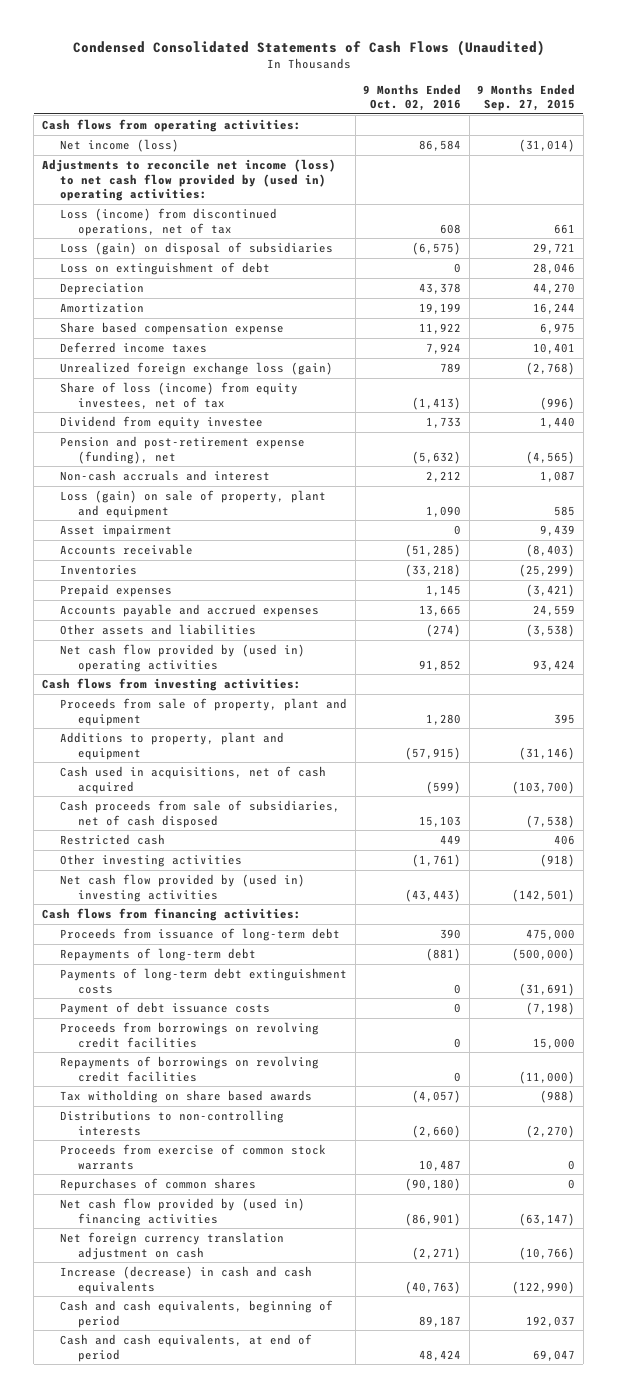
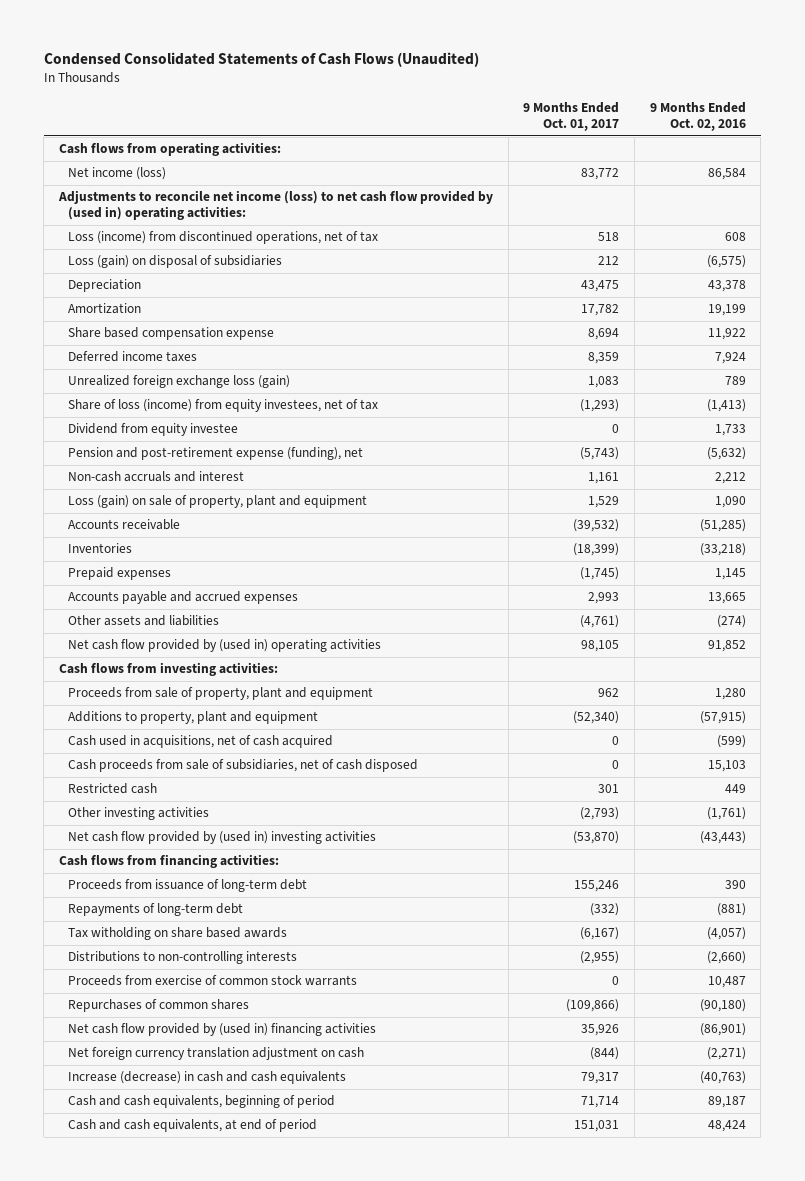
- | 9 Months Ended Oct. 02, 2016 | 9 Months Ended Sep. 27, 2015
+ | 9 Months Ended Oct. 01, 2017 | 9 Months Ended Oct. 02, 2016
- Loss on extinguishment of debt | 0 | 28,046
- Asset impairment | 0 | 9,439
- Payments of long-term debt extinguishment costs | 0 | (31,691)
- Payment of debt issuance costs | 0 | (7,198)
- Proceeds from borrowings on revolving credit facilities | 0 | 15,000
- Repayments of borrowings on revolving credit facilities | 0 | (11,000)

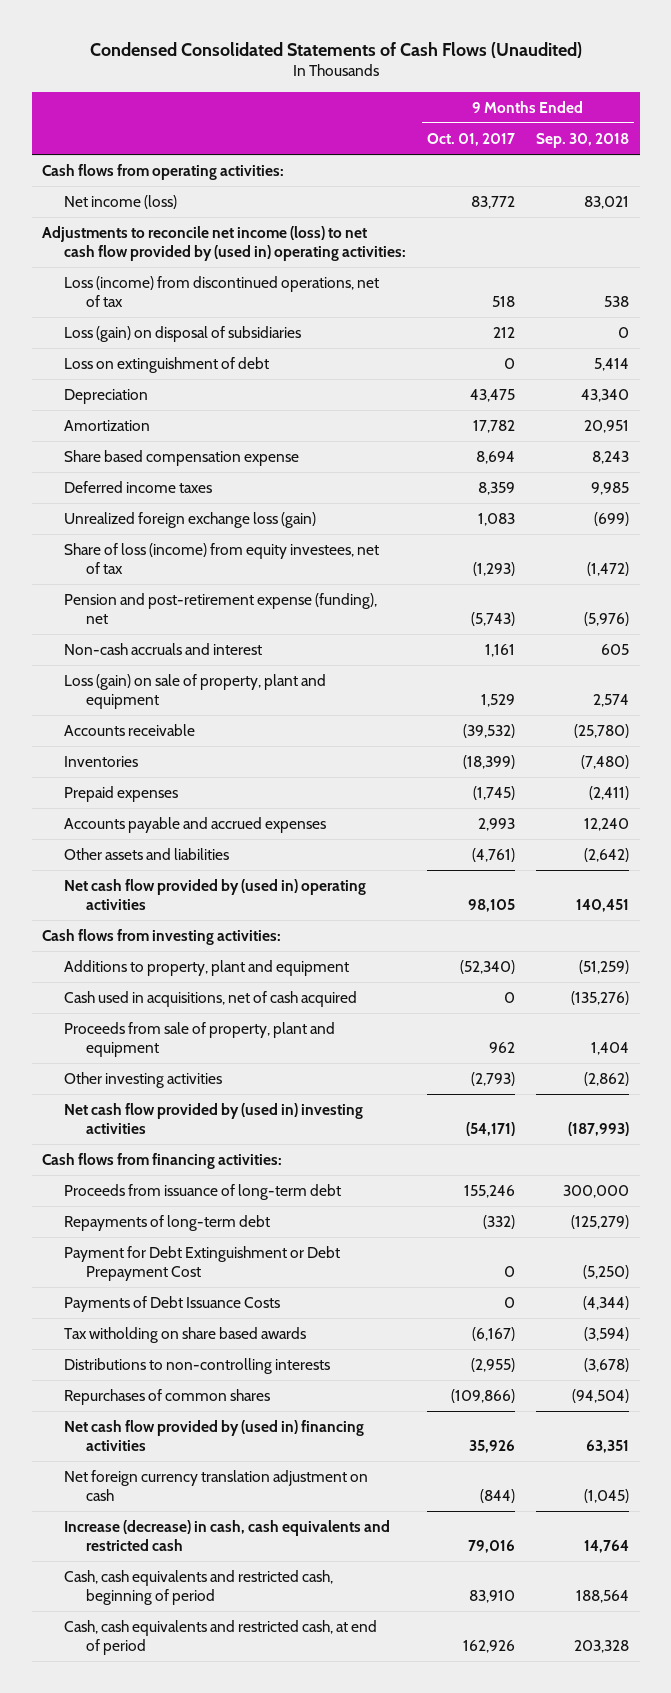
- | 9 Months Ended Oct. 01, 2017 | 9 Months Ended Oct. 02, 2016
+ | 9 Months Ended Oct. 01, 2017 | 9 Months Ended Sep. 30, 2018
+ Loss on extinguishment of debt | 0 | 5,414
- Dividend from equity investee | 0 | 1,733
- Cash proceeds from sale of subsidiaries, net of cash disposed | 0 | 15,103
- Restricted cash | 301 | 449
moved down: Proceeds from sale of property, plant and equipment | 962 | 1,404
- Net cash flow provided by (used in) investing activities | (53,870) | (43,443)
+ Net cash flow provided by (used in) investing activities | (54,171) | (187,993)
+ Payment for Debt Extinguishment or Debt Prepayment Cost | 0 | (5,250)
+ Payments of Debt Issuance Costs | 0 | (4,344)
- Proceeds from exercise of common stock warrants | 0 | 10,487
- Increase (decrease) in cash and cash equivalents | 79,317 | (40,763)
- Cash and cash equivalents, beginning of period | 71,714 | 89,187
- Cash and cash equivalents, at end of period | 151,031 | 48,424
+ Increase (decrease) in cash, cash equivalents and restricted cash | 79,016 | 14,764
+ Cash, cash equivalents and restricted cash, beginning of period | 83,910 | 188,564
+ Cash, cash equivalents and restricted cash, at end of period | 162,926 | 203,328

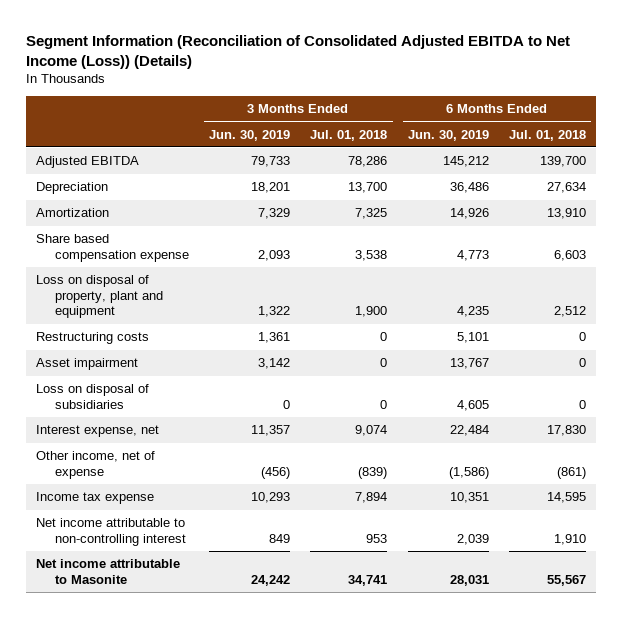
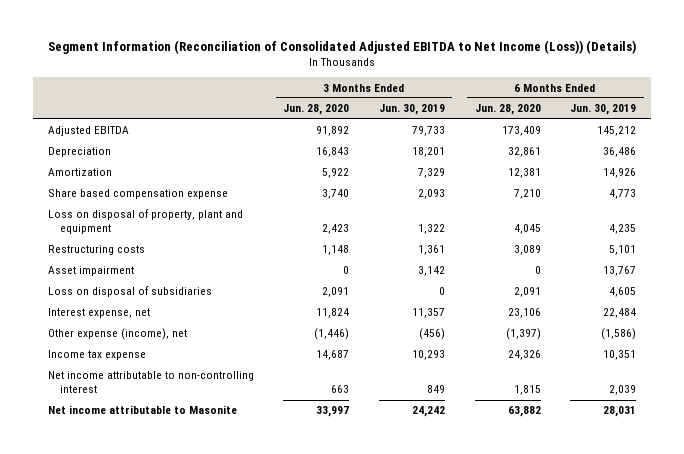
- | 3 Months Ended Jun. 30, 2019 | 3 Months Ended Jul. 01, 2018 | 6 Months Ended Jun. 30, 2019 | 6 Months Ended Jul. 01, 2018
+ | 3 Months Ended Jun. 28, 2020 | 3 Months Ended Jun. 30, 2019 | 6 Months Ended Jun. 28, 2020 | 6 Months Ended Jun. 30, 2019
- Other income, net of expense | (456) | (839) | (1,586) | (861)
+ Other expense (income), net | (1,446) | (456) | (1,397) | (1,586)

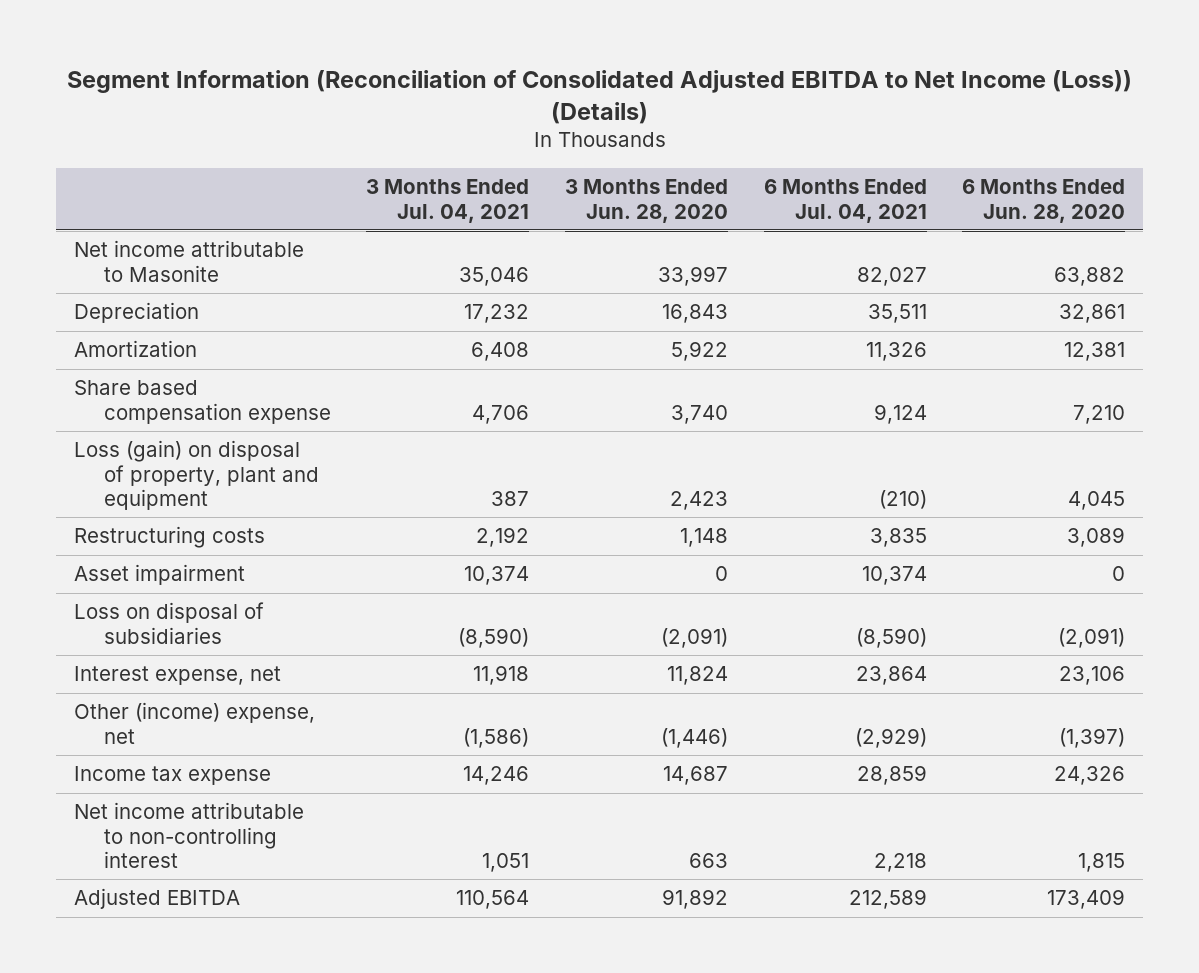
- | 3 Months Ended Jun. 28, 2020 | 3 Months Ended Jun. 30, 2019 | 6 Months Ended Jun. 28, 2020 | 6 Months Ended Jun. 30, 2019
+ | 3 Months Ended Jul. 04, 2021 | 3 Months Ended Jun. 28, 2020 | 6 Months Ended Jul. 04, 2021 | 6 Months Ended Jun. 28, 2020
moved up: Net income attributable to Masonite | 35,046 | 33,997 | 82,027 | 63,882
- Loss on disposal of property, plant and equipment | 2,423 | 1,322 | 4,045 | 4,235
+ Loss (gain) on disposal of property, plant and equipment | 387 | 2,423 | (210) | 4,045
- Loss on disposal of subsidiaries | 2,091 | 0 | 2,091 | 4,605
+ Loss on disposal of subsidiaries | (8,590) | (2,091) | (8,590) | (2,091)
- Other expense (income), net | (1,446) | (456) | (1,397) | (1,586)
+ Other (income) expense, net | (1,586) | (1,446) | (2,929) | (1,397)
moved down: Adjusted EBITDA | 110,564 | 91,892 | 212,589 | 173,409

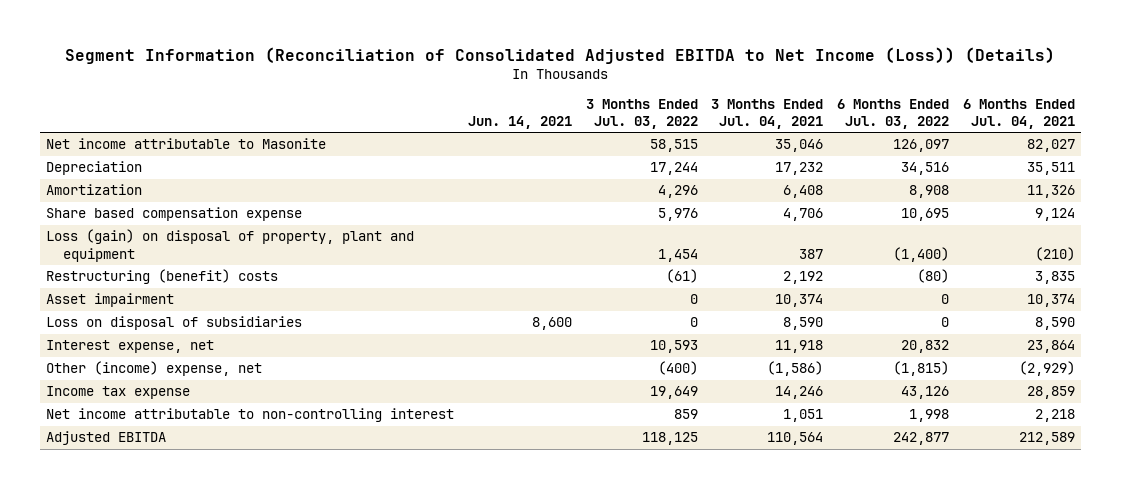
- | 3 Months Ended Jul. 04, 2021 | 3 Months Ended Jun. 28, 2020 | 6 Months Ended Jul. 04, 2021 | 6 Months Ended Jun. 28, 2020
+ | Jun. 14, 2021 | 3 Months Ended Jul. 03, 2022 | 3 Months Ended Jul. 04, 2021 | 6 Months Ended Jul. 03, 2022 | 6 Months Ended Jul. 04, 2021
- Restructuring costs | 2,192 | 1,148 | 3,835 | 3,089
+ Restructuring (benefit) costs | | (61) | 2,192 | (80) | 3,835
- Loss on disposal of subsidiaries | (8,590) | (2,091) | (8,590) | (2,091)
+ Loss on disposal of subsidiaries | 8,600 | 0 | 8,590 | 0 | 8,590

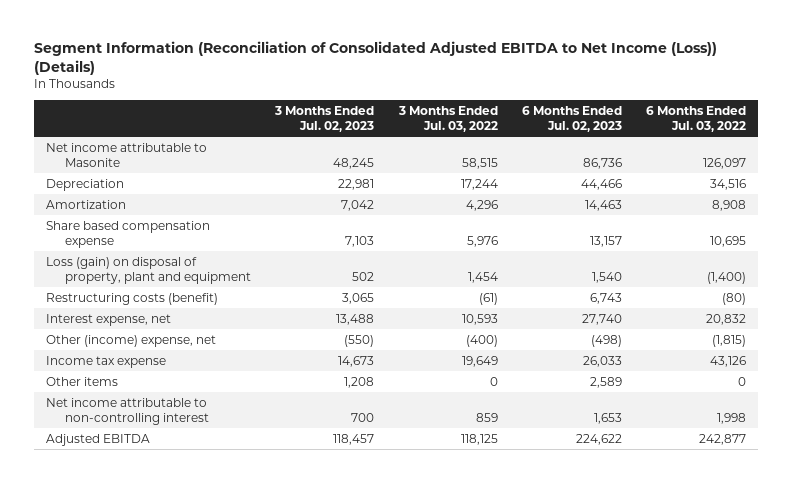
- | Jun. 14, 2021 | 3 Months Ended Jul. 03, 2022 | 3 Months Ended Jul. 04, 2021 | 6 Months Ended Jul. 03, 2022 | 6 Months Ended Jul. 04, 2021
+ | 3 Months Ended Jul. 02, 2023 | 3 Months Ended Jul. 03, 2022 | 6 Months Ended Jul. 02, 2023 | 6 Months Ended Jul. 03, 2022
- Restructuring (benefit) costs | | (61) | 2,192 | (80) | 3,835
- Asset impairment | | 0 | 10,374 | 0 | 10,374
- Loss on disposal of subsidiaries | 8,600 | 0 | 8,590 | 0 | 8,590
+ Restructuring costs (benefit) | 3,065 | (61) | 6,743 | (80)
+ Other items | 1,208 | 0 | 2,589 | 0

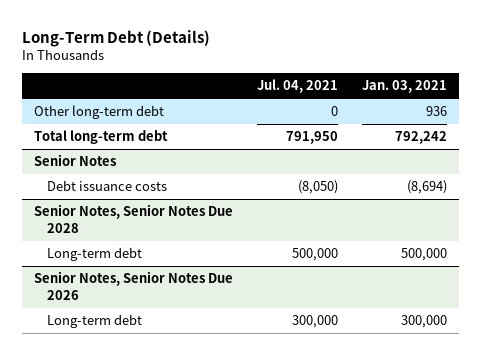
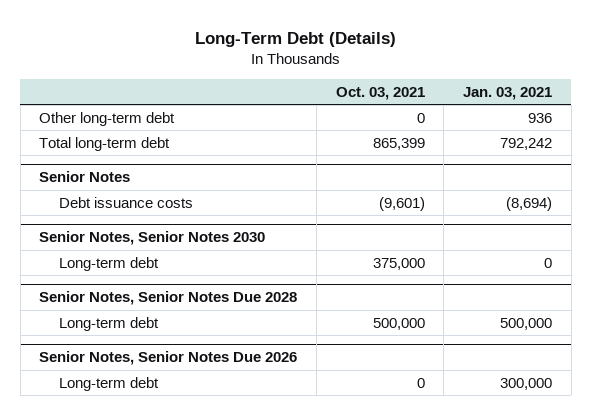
- | Jul. 04, 2021 | Jan. 03, 2021
+ | Oct. 03, 2021 | Jan. 03, 2021
+ Senior Notes, Senior Notes 2030
+ Long-term debt | 375,000 | 0

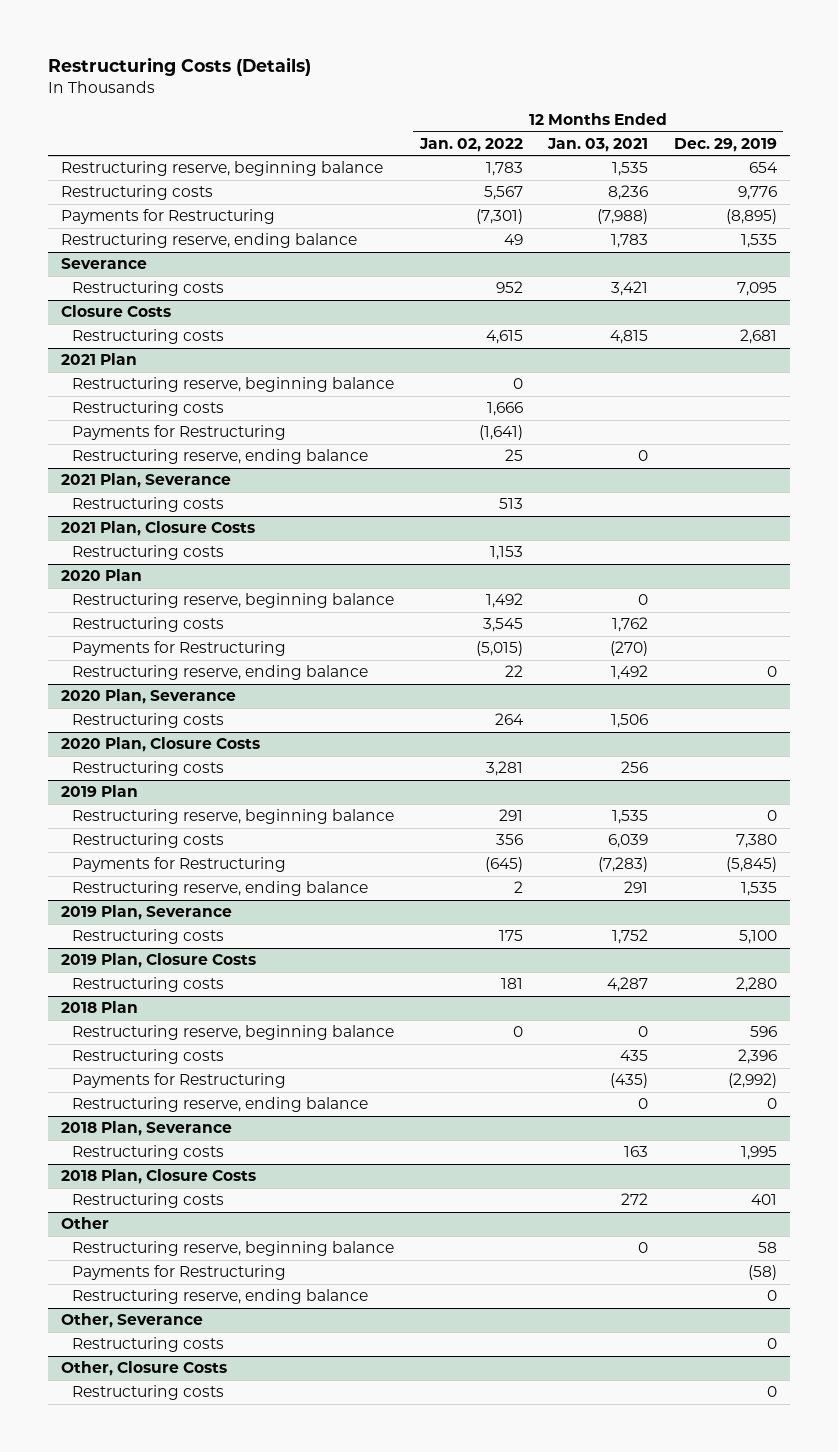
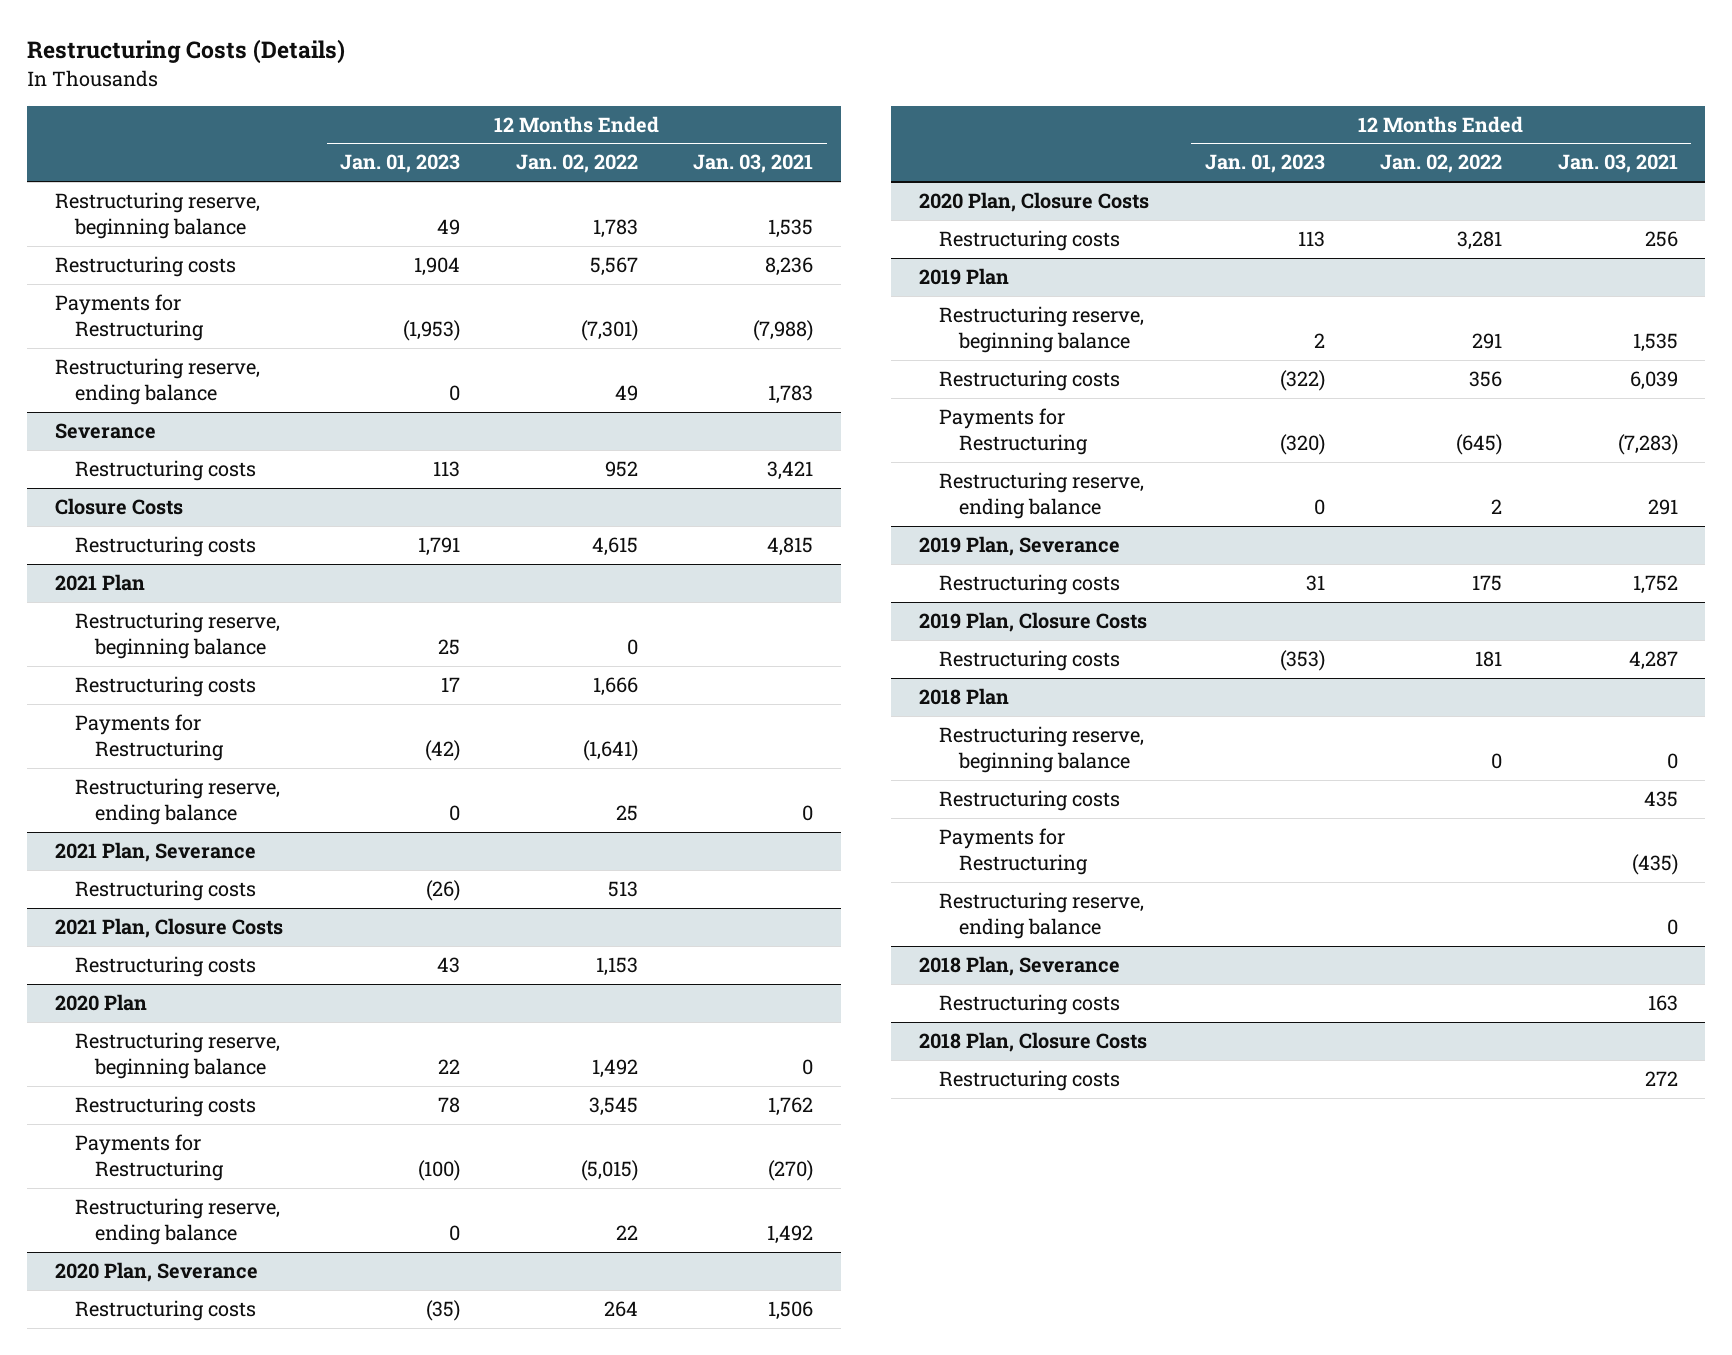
- | 12 Months Ended Jan. 02, 2022 | 12 Months Ended Jan. 03, 2021 | 12 Months Ended Dec. 29, 2019
+ | 12 Months Ended Jan. 01, 2023 | 12 Months Ended Jan. 02, 2022 | 12 Months Ended Jan. 03, 2021
- Other
- Restructuring reserve, beginning balance | | 0 | 58
- Payments for Restructuring | | | (58)
- Restructuring reserve, ending balance | | | 0
- Other, Severance
- Restructuring costs | | | 0
- Other, Closure Costs
- Restructuring costs | | | 0

